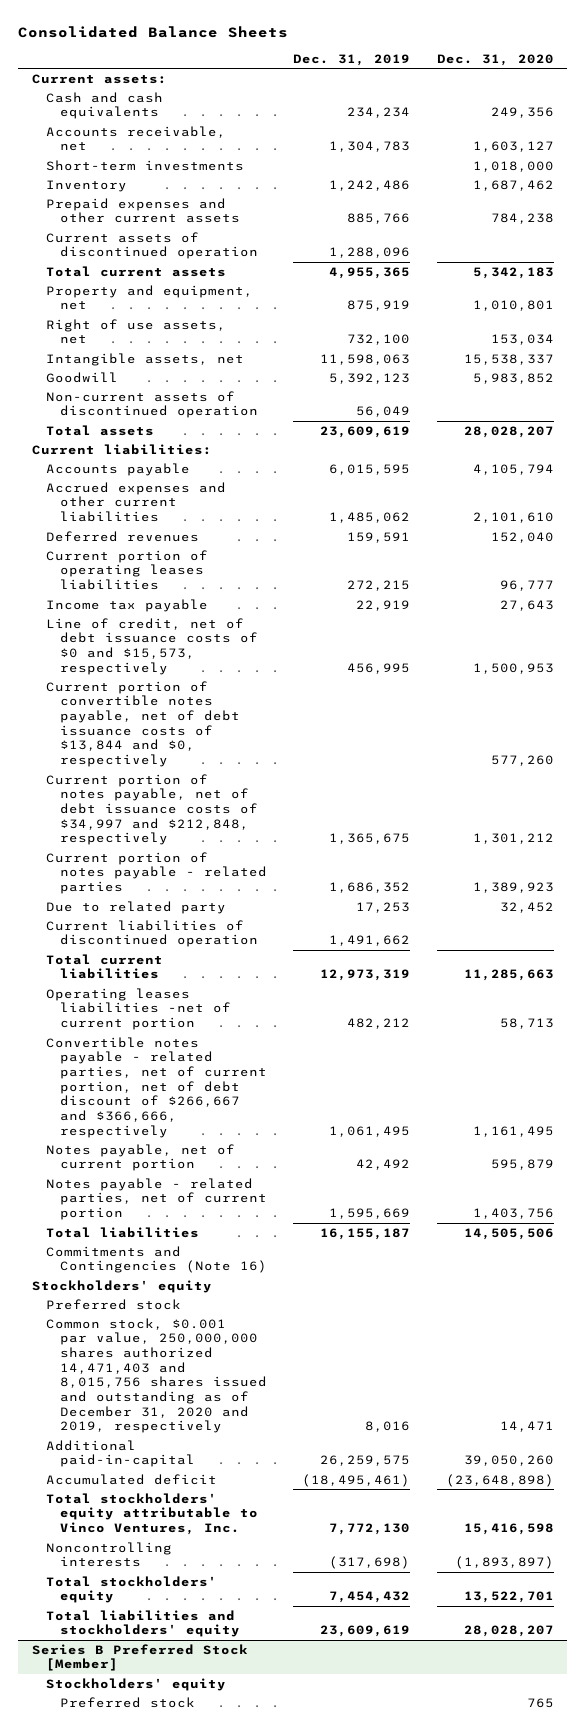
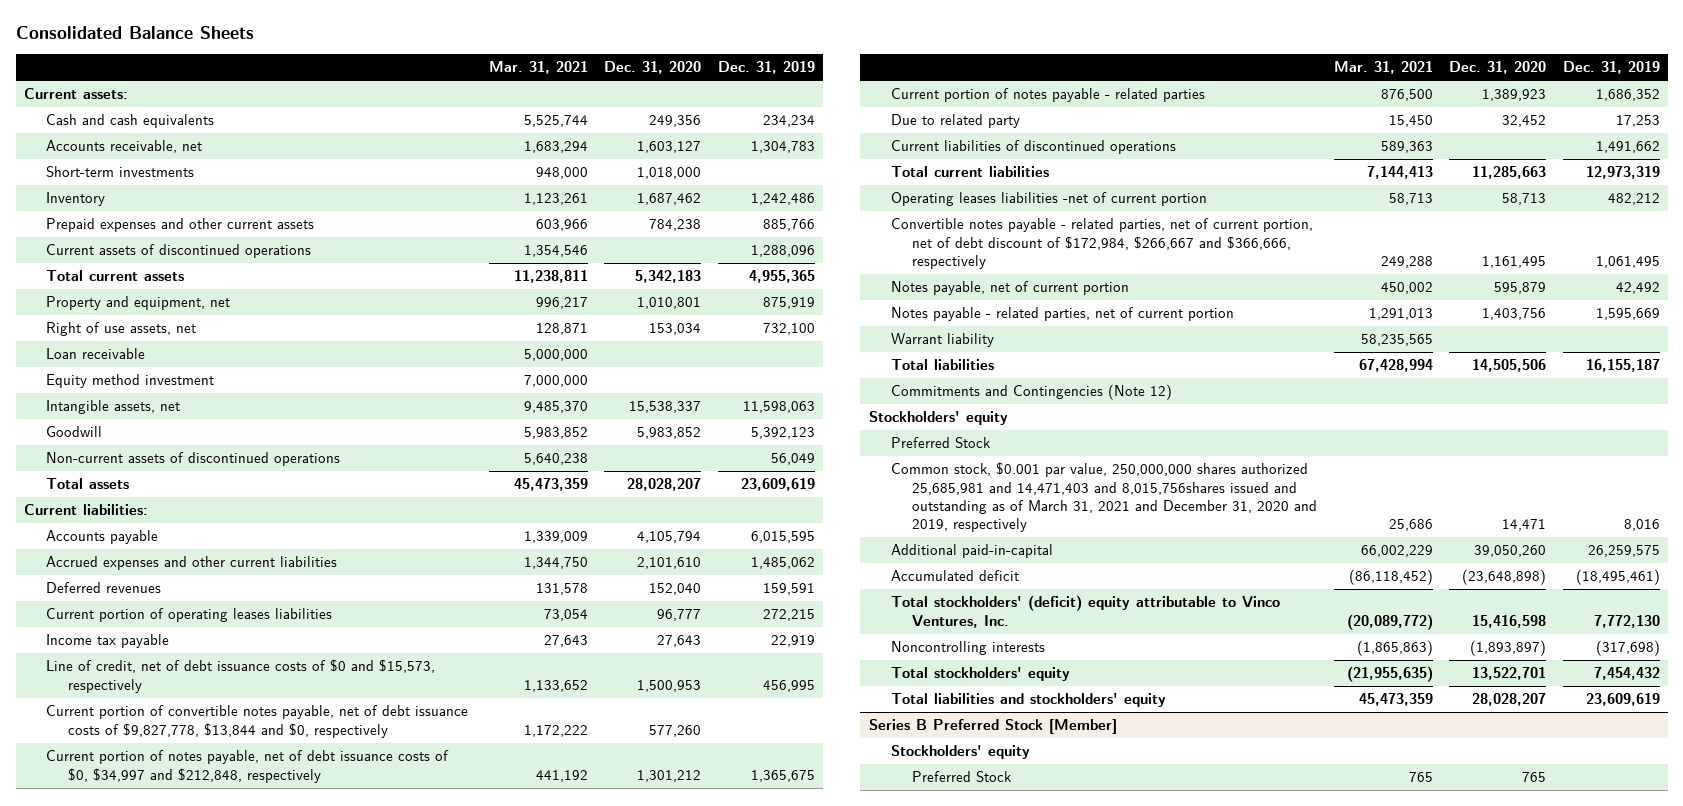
- | Dec. 31, 2019 | Dec. 31, 2020
+ | Mar. 31, 2021 | Dec. 31, 2020 | Dec. 31, 2019
- Current assets of discontinued operation | 1,288,096 |
+ Current assets of discontinued operations | 1,354,546 | | 1,288,096
+ Loan receivable | 5,000,000 | |
+ Equity method investment | 7,000,000 | |
- Non-current assets of discontinued operation | 56,049 |
+ Non-current assets of discontinued operations | 5,640,238 | | 56,049
- Current portion of convertible notes payable, net of debt issuance costs of $13,844 and $0, respectively | | 577,260
- Current portion of notes payable, net of debt issuance costs of $34,997 and $212,848, respectively | 1,365,675 | 1,301,212
+ Current portion of convertible notes payable, net of debt issuance costs of $9,827,778, $13,844 and $0, respectively | 1,172,222 | 577,260 |
+ Current portion of notes payable, net of debt issuance costs of $0, $34,997 and $212,848, respectively | 441,192 | 1,301,212 | 1,365,675
- Current liabilities of discontinued operation | 1,491,662 |
+ Current liabilities of discontinued operations | 589,363 | | 1,491,662
- Convertible notes payable - related parties, net of current portion, net of debt discount of $266,667 and $366,666, respectively | 1,061,495 | 1,161,495
+ Convertible notes payable - related parties, net of current portion, net of debt discount of $172,984, $266,667 and $366,666, respectively | 249,288 | 1,161,495 | 1,061,495
+ Warrant liability | 58,235,565 | |
- Commitments and Contingencies (Note 16)
+ Commitments and Contingencies (Note 12)
- Preferred stock
- Common stock, $0.001 par value, 250,000,000 shares authorized 14,471,403 and 8,015,756 shares issued and outstanding as of December 31, 2020 and 2019, respectively | 8,016 | 14,471
+ Preferred Stock
+ Common stock, $0.001 par value, 250,000,000 shares authorized 25,685,981 and 14,471,403 and 8,015,756shares issued and outstanding as of March 31, 2021 and December 31, 2020 and 2019, respectively | 25,686 | 14,471 | 8,016
- Total stockholders' equity attributable to Vinco Ventures, Inc. | 7,772,130 | 15,416,598
+ Total stockholders' (deficit) equity attributable to Vinco Ventures, Inc. | (20,089,772) | 15,416,598 | 7,772,130
@ Series B Preferred Stock [Member]
- Preferred stock | | 765
+ Preferred Stock | 765 | 765 |

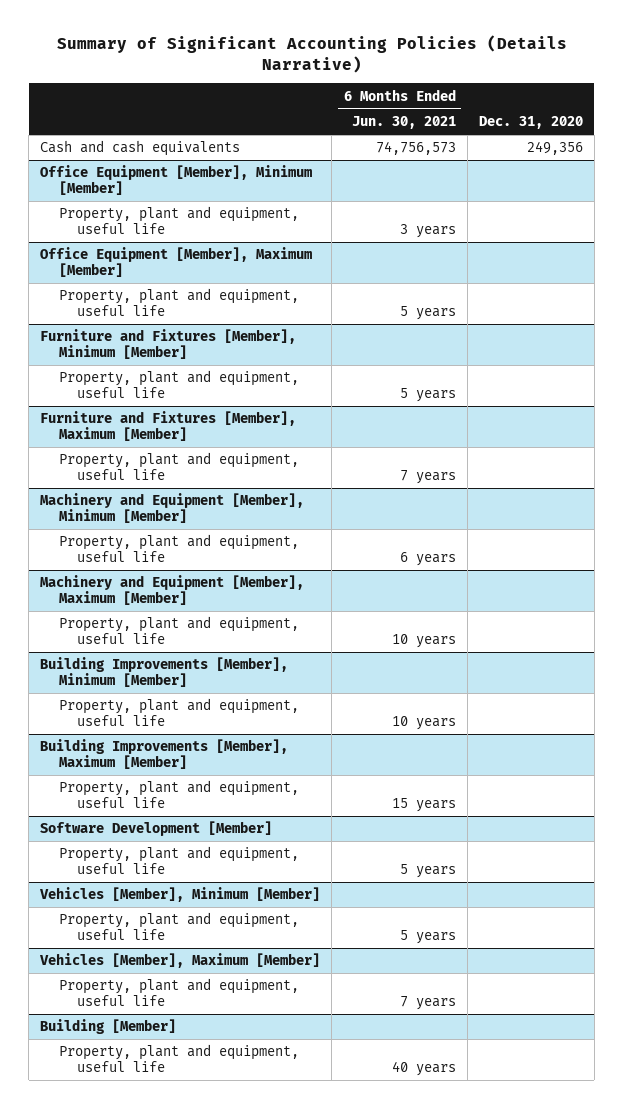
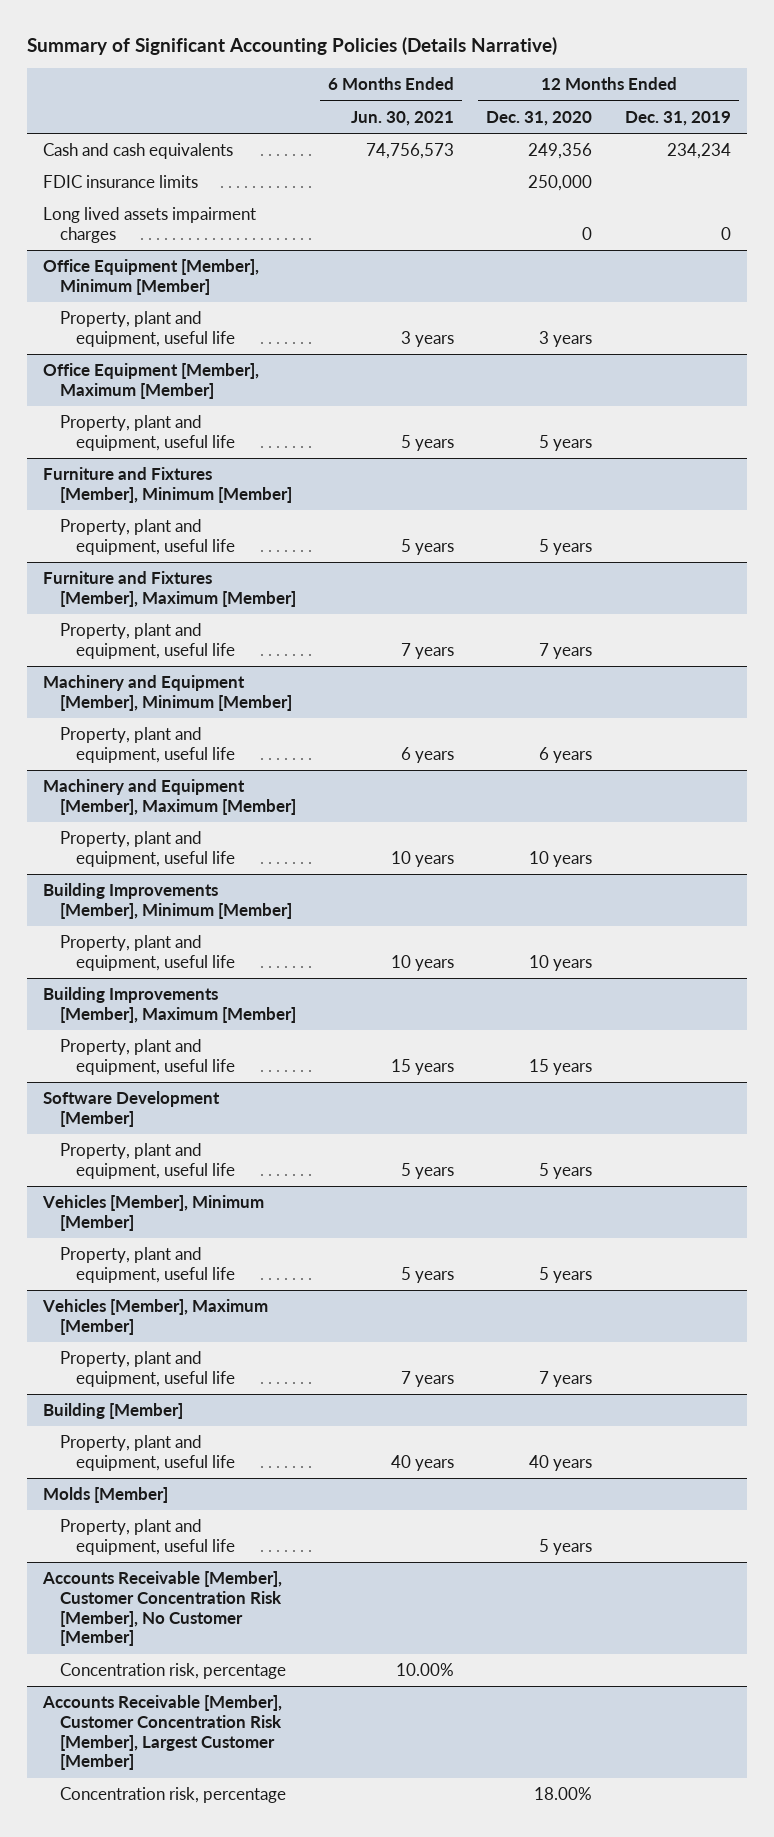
- | 6 Months Ended Jun. 30, 2021 | Dec. 31, 2020
+ | 6 Months Ended Jun. 30, 2021 | 12 Months Ended Dec. 31, 2020 | 12 Months Ended Dec. 31, 2019
+ FDIC insurance limits | | 250,000 |
+ Long lived assets impairment charges | | 0 | 0
+ Molds [Member]
+ Property, plant and equipment, useful life | | 5 years |
+ Accounts Receivable [Member], Customer Concentration Risk [Member], No Customer [Member]
+ Concentration risk, percentage | 10.00% | |
+ Accounts Receivable [Member], Customer Concentration Risk [Member], Largest Customer [Member]
+ Concentration risk, percentage | | 18.00% |

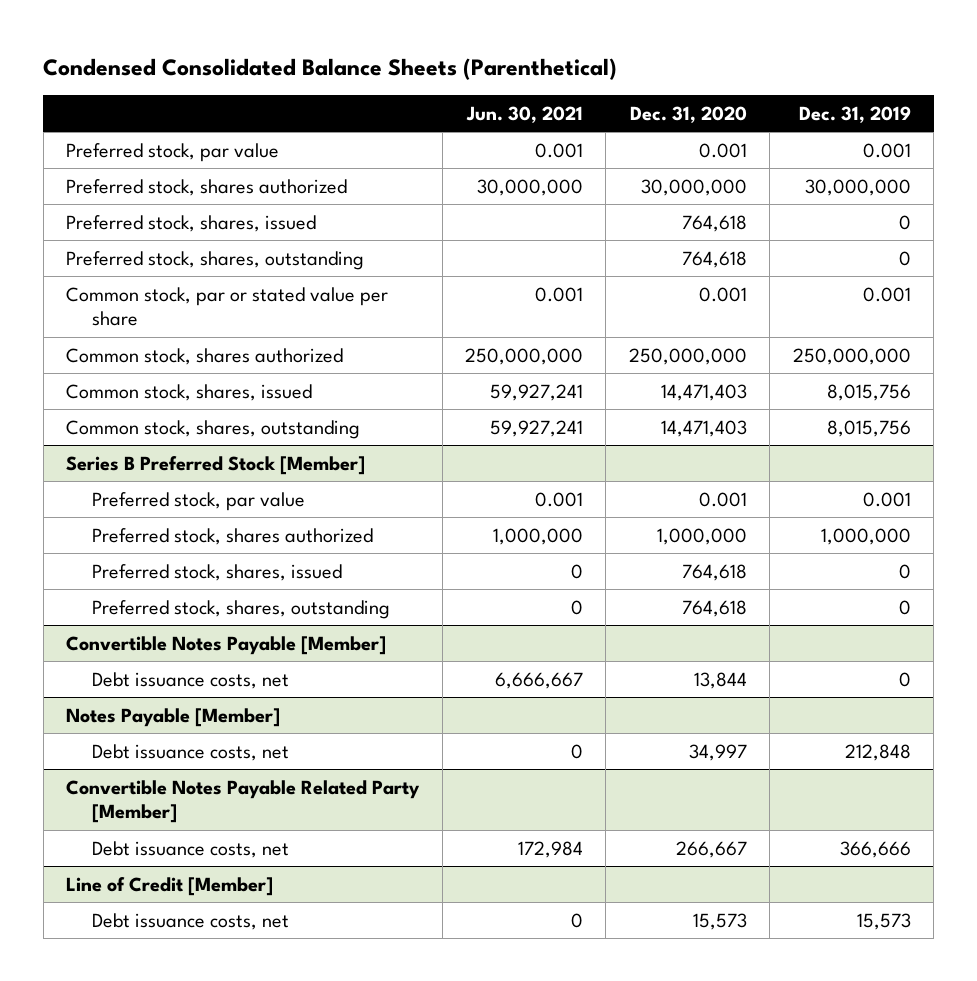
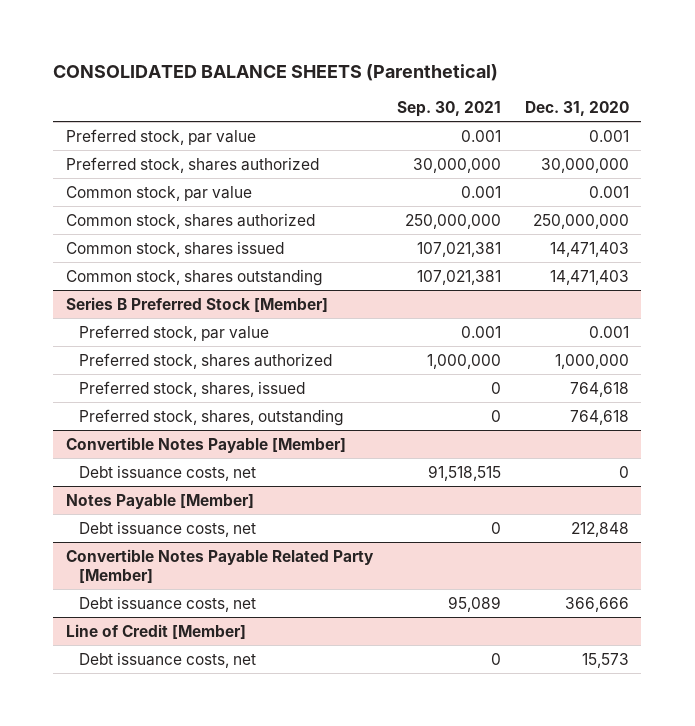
- Condensed Consolidated Balance Sheets (Parenthetical)
+ CONSOLIDATED BALANCE SHEETS (Parenthetical)
- | Jun. 30, 2021 | Dec. 31, 2020 | Dec. 31, 2019
+ | Sep. 30, 2021 | Dec. 31, 2020
- Preferred stock, shares, issued | | 764,618 | 0
- Preferred stock, shares, outstanding | | 764,618 | 0
- Common stock, par or stated value per share | 0.001 | 0.001 | 0.001
+ Common stock, par value | 0.001 | 0.001
- Common stock, shares, issued | 59,927,241 | 14,471,403 | 8,015,756
- Common stock, shares, outstanding | 59,927,241 | 14,471,403 | 8,015,756
+ Common stock, shares issued | 107,021,381 | 14,471,403
+ Common stock, shares outstanding | 107,021,381 | 14,471,403
@ Convertible Notes Payable [Member]
- Debt issuance costs, net | 6,666,667 | 13,844 | 0
+ Debt issuance costs, net | 91,518,515 | 0
@ Notes Payable [Member]
- Debt issuance costs, net | 0 | 34,997 | 212,848
+ Debt issuance costs, net | 0 | 212,848
@ Convertible Notes Payable Related Party [Member]
- Debt issuance costs, net | 172,984 | 266,667 | 366,666
+ Debt issuance costs, net | 95,089 | 366,666

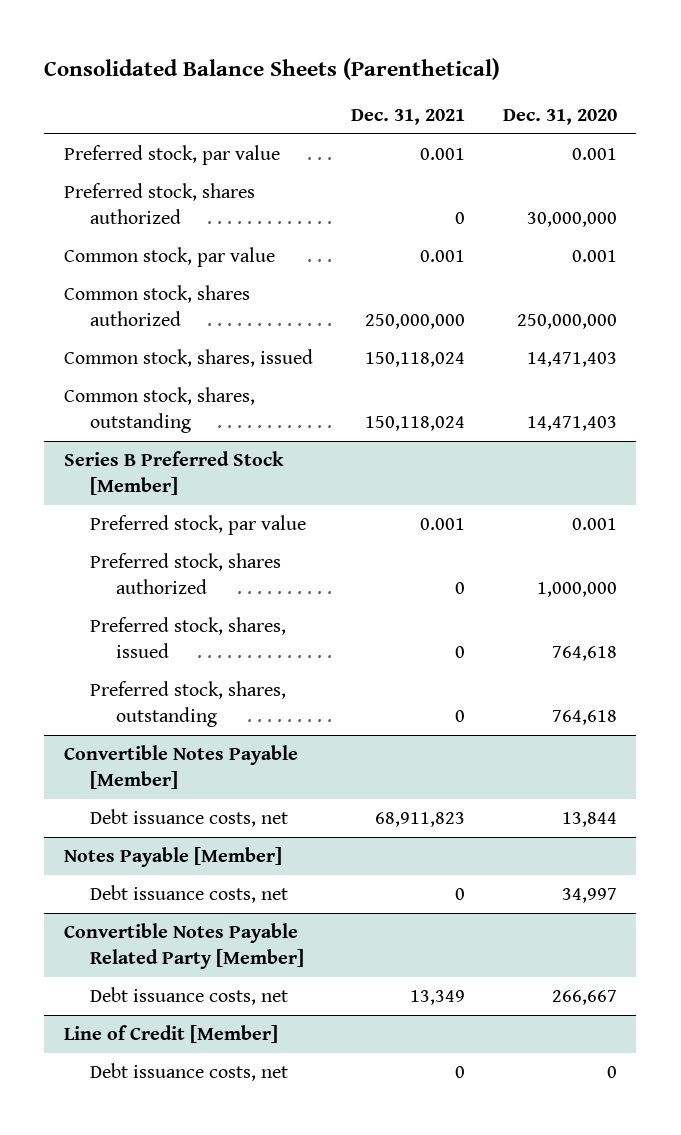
- CONSOLIDATED BALANCE SHEETS (Parenthetical)
+ Consolidated Balance Sheets (Parenthetical)
- | Sep. 30, 2021 | Dec. 31, 2020
+ | Dec. 31, 2021 | Dec. 31, 2020
- Common stock, shares issued | 107,021,381 | 14,471,403
- Common stock, shares outstanding | 107,021,381 | 14,471,403
+ Common stock, shares, issued | 150,118,024 | 14,471,403
+ Common stock, shares, outstanding | 150,118,024 | 14,471,403
@ Convertible Notes Payable [Member]
- Debt issuance costs, net | 91,518,515 | 0
+ Debt issuance costs, net | 68,911,823 | 13,844
@ Notes Payable [Member]
- Debt issuance costs, net | 0 | 212,848
+ Debt issuance costs, net | 0 | 34,997
@ Convertible Notes Payable Related Party [Member]
- Debt issuance costs, net | 95,089 | 366,666
+ Debt issuance costs, net | 13,349 | 266,667
@ Line of Credit [Member]
- Debt issuance costs, net | 0 | 15,573
+ Debt issuance costs, net | 0 | 0

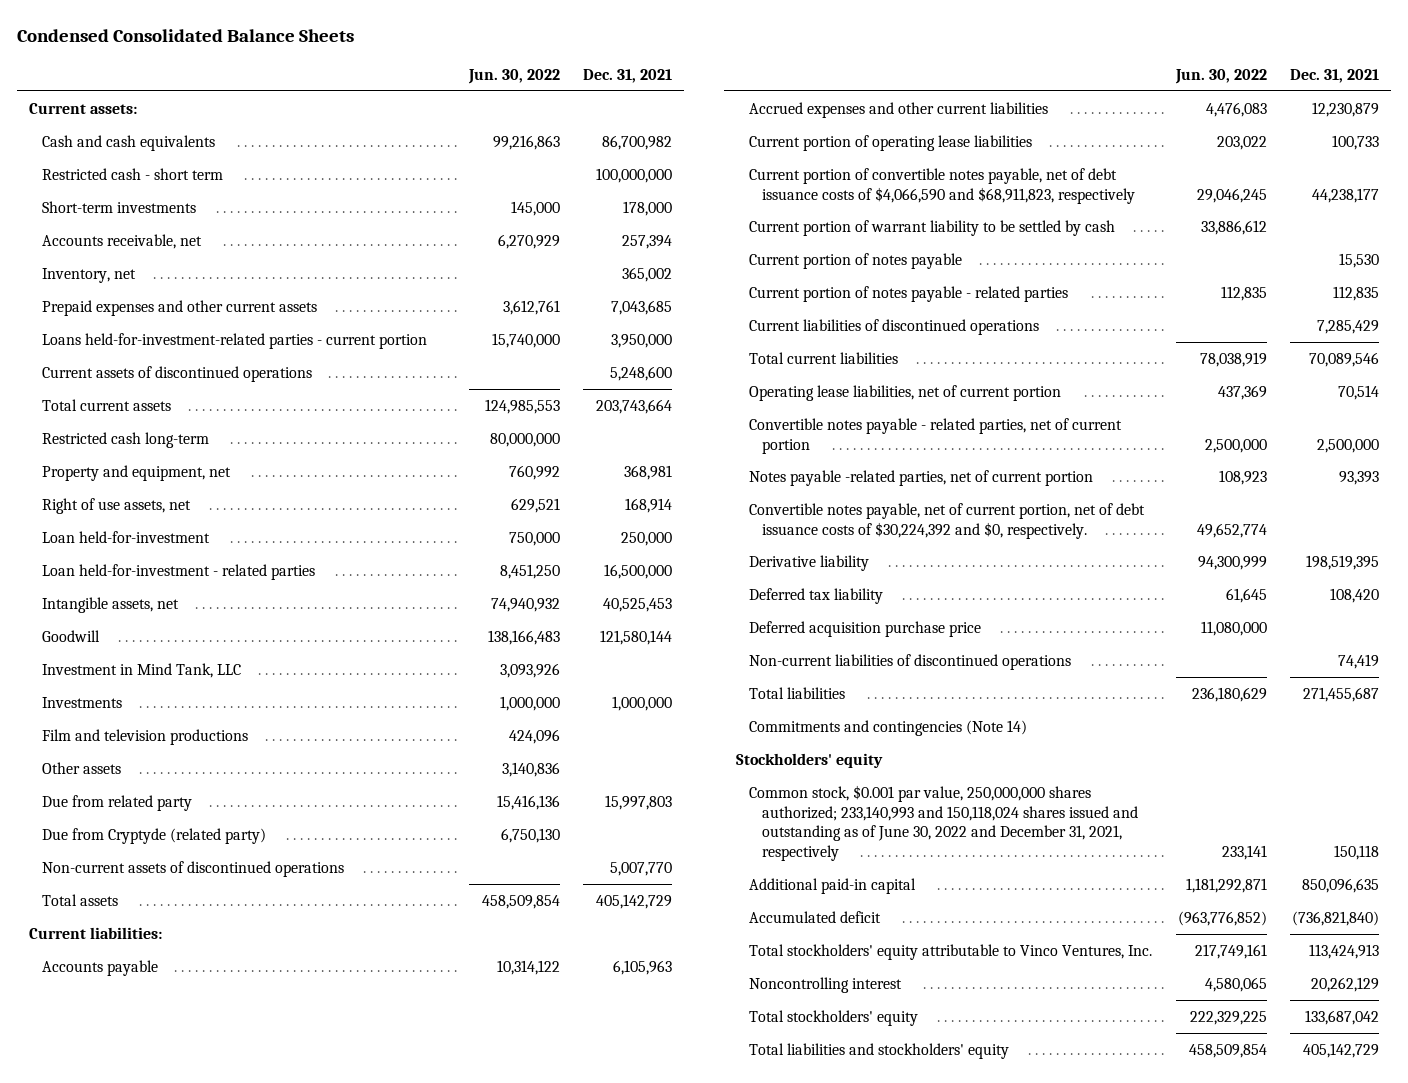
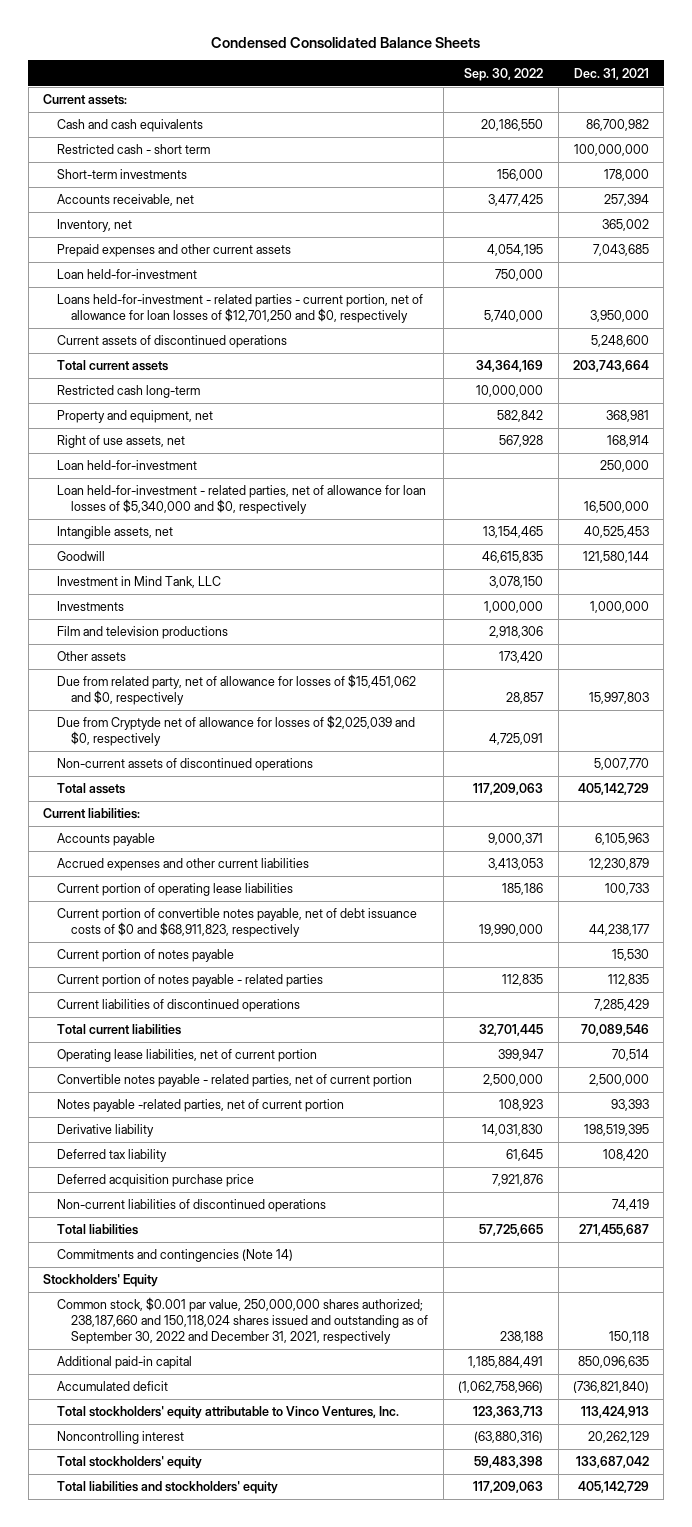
- | Jun. 30, 2022 | Dec. 31, 2021
+ | Sep. 30, 2022 | Dec. 31, 2021
- Loans held-for-investment-related parties - current portion | 15,740,000 | 3,950,000
+ Loan held-for-investment | 750,000 |
+ Loans held-for-investment - related parties - current portion, net of allowance for loan losses of $12,701,250 and $0, respectively | 5,740,000 | 3,950,000
- Loan held-for-investment - related parties | 8,451,250 | 16,500,000
+ Loan held-for-investment - related parties, net of allowance for loan losses of $5,340,000 and $0, respectively | | 16,500,000
- Due from related party | 15,416,136 | 15,997,803
- Due from Cryptyde (related party) | 6,750,130 |
+ Due from related party, net of allowance for losses of $15,451,062 and $0, respectively | 28,857 | 15,997,803
+ Due from Cryptyde net of allowance for losses of $2,025,039 and $0, respectively | 4,725,091 |
- Current portion of convertible notes payable, net of debt issuance costs of $4,066,590 and $68,911,823, respectively | 29,046,245 | 44,238,177
- Current portion of warrant liability to be settled by cash | 33,886,612 |
+ Current portion of convertible notes payable, net of debt issuance costs of $0 and $68,911,823, respectively | 19,990,000 | 44,238,177
- Convertible notes payable, net of current portion, net of debt issuance costs of $30,224,392 and $0, respectively. | 49,652,774 |
- Stockholders' equity
- Common stock, $0.001 par value, 250,000,000 shares authorized; 233,140,993 and 150,118,024 shares issued and outstanding as of June 30, 2022 and December 31, 2021, respectively | 233,141 | 150,118
+ Stockholders' Equity
+ Common stock, $0.001 par value, 250,000,000 shares authorized; 238,187,660 and 150,118,024 shares issued and outstanding as of September 30, 2022 and December 31, 2021, respectively | 238,188 | 150,118

